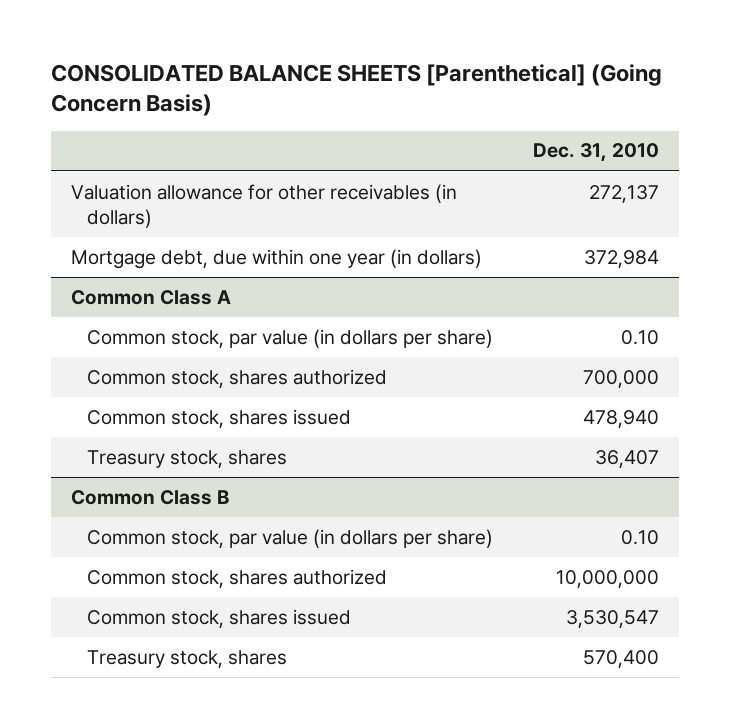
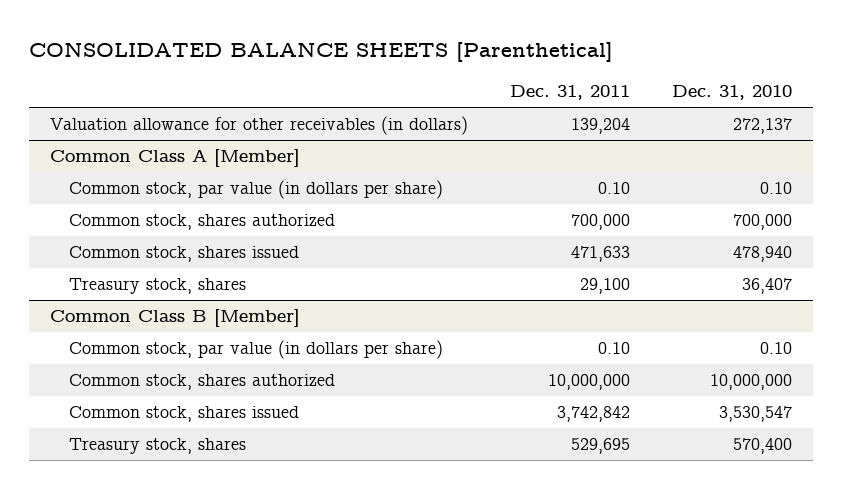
- CONSOLIDATED BALANCE SHEETS [Parenthetical] (Going Concern Basis)
+ CONSOLIDATED BALANCE SHEETS [Parenthetical]
- | Dec. 31, 2010
+ | Dec. 31, 2011 | Dec. 31, 2010
- Mortgage debt, due within one year (in dollars) | 372,984
- Common Class A
+ Common Class A [Member]
- Common Class B
+ Common Class B [Member]

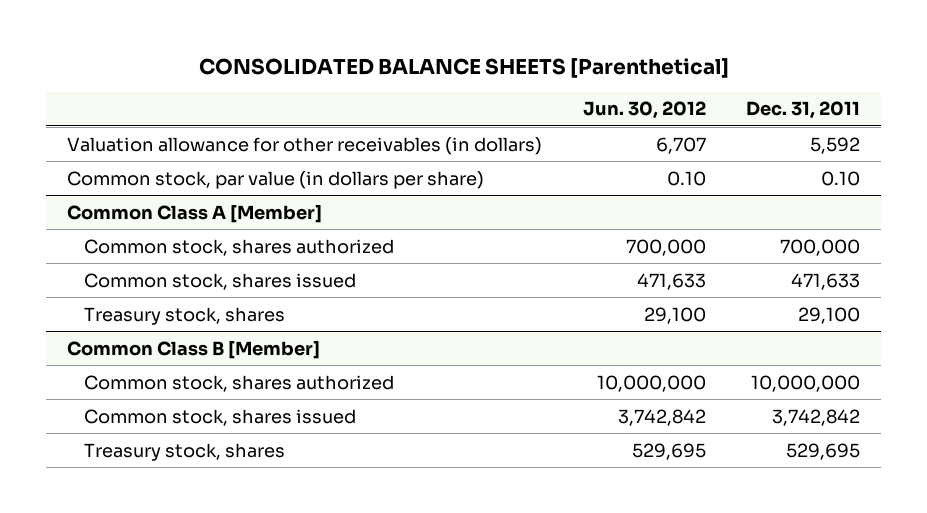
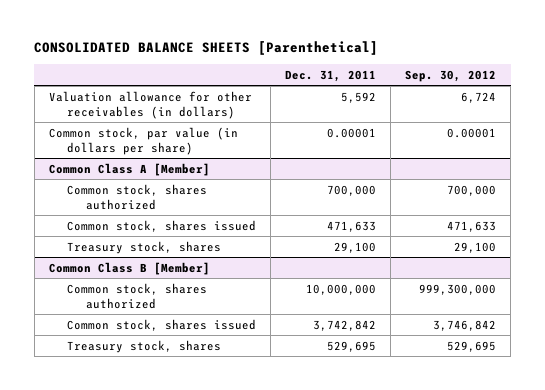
- | Jun. 30, 2012 | Dec. 31, 2011
+ | Dec. 31, 2011 | Sep. 30, 2012
- Common stock, par value (in dollars per share) | 0.10 | 0.10
+ Common stock, par value (in dollars per share) | 0.00001 | 0.00001

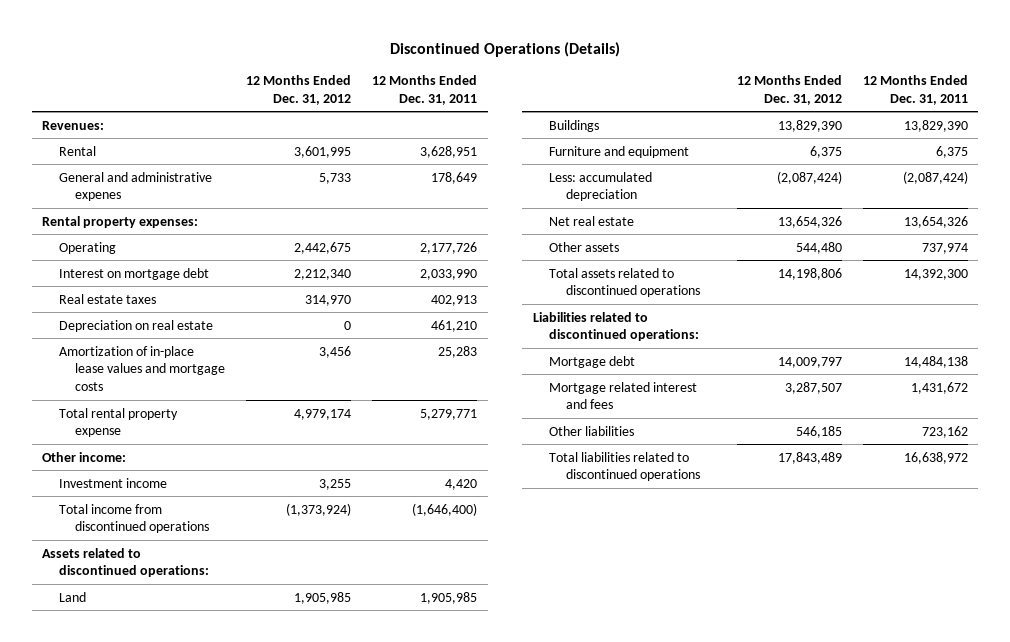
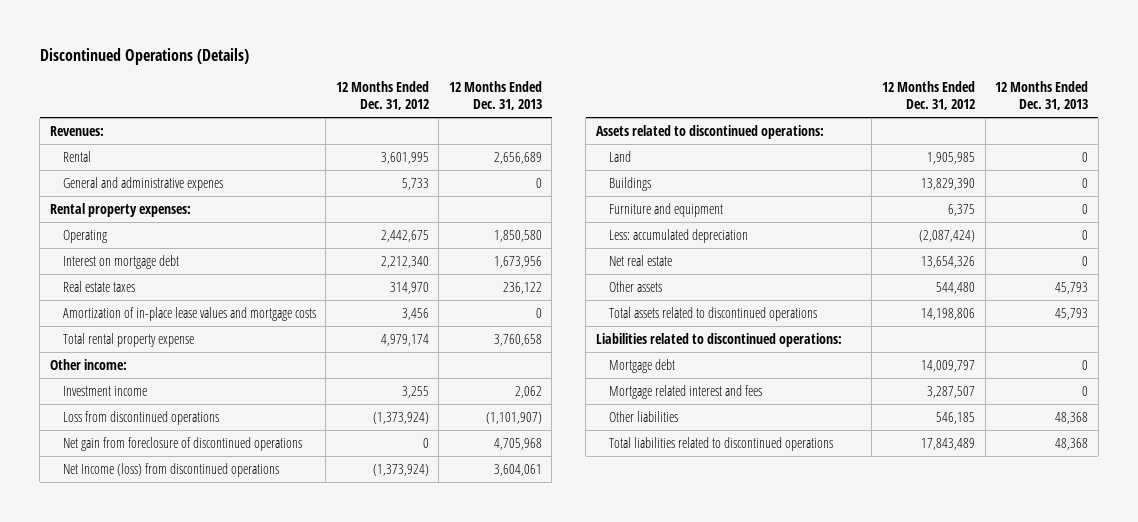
- | 12 Months Ended Dec. 31, 2012 | 12 Months Ended Dec. 31, 2011
+ | 12 Months Ended Dec. 31, 2012 | 12 Months Ended Dec. 31, 2013
- Depreciation on real estate | 0 | 461,210
- Total income from discontinued operations | (1,373,924) | (1,646,400)
+ Loss from discontinued operations | (1,373,924) | (1,101,907)
+ Net gain from foreclosure of discontinued operations | 0 | 4,705,968
+ Net Income (loss) from discontinued operations | (1,373,924) | 3,604,061

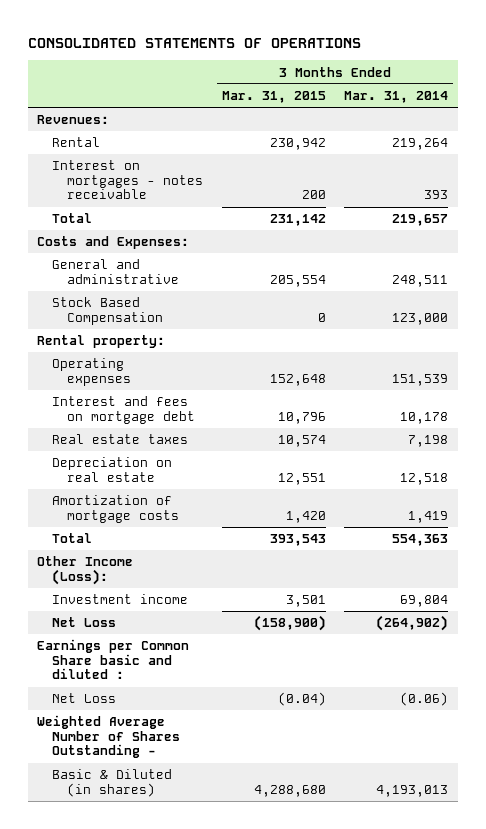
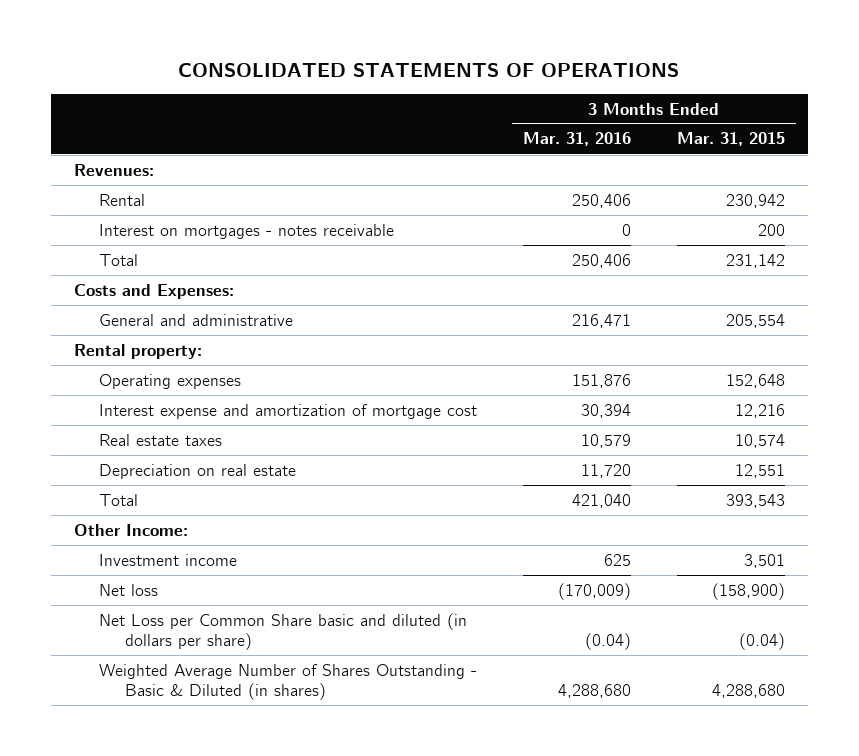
- | 3 Months Ended Mar. 31, 2015 | 3 Months Ended Mar. 31, 2014
+ | 3 Months Ended Mar. 31, 2016 | 3 Months Ended Mar. 31, 2015
- Stock Based Compensation | 0 | 123,000
- Interest and fees on mortgage debt | 10,796 | 10,178
+ Interest expense and amortization of mortgage cost | 30,394 | 12,216
- Amortization of mortgage costs | 1,420 | 1,419
- Other Income (Loss):
+ Other Income:
- Net Loss | (158,900) | (264,902)
- Earnings per Common Share basic and diluted :
- Net Loss | (0.04) | (0.06)
- Weighted Average Number of Shares Outstanding -
- Basic & Diluted (in shares) | 4,288,680 | 4,193,013
+ Net loss | (170,009) | (158,900)
+ Net Loss per Common Share basic and diluted (in dollars per share) | (0.04) | (0.04)
+ Weighted Average Number of Shares Outstanding - Basic & Diluted (in shares) | 4,288,680 | 4,288,680

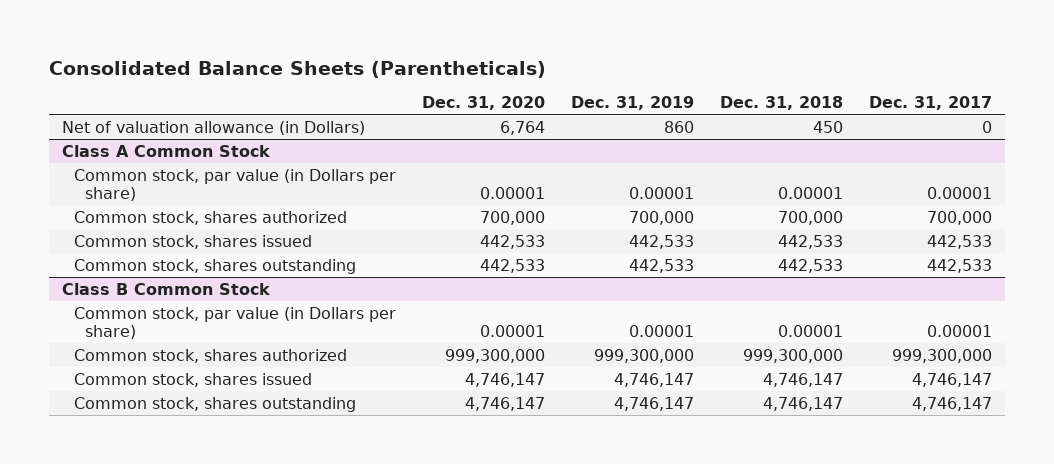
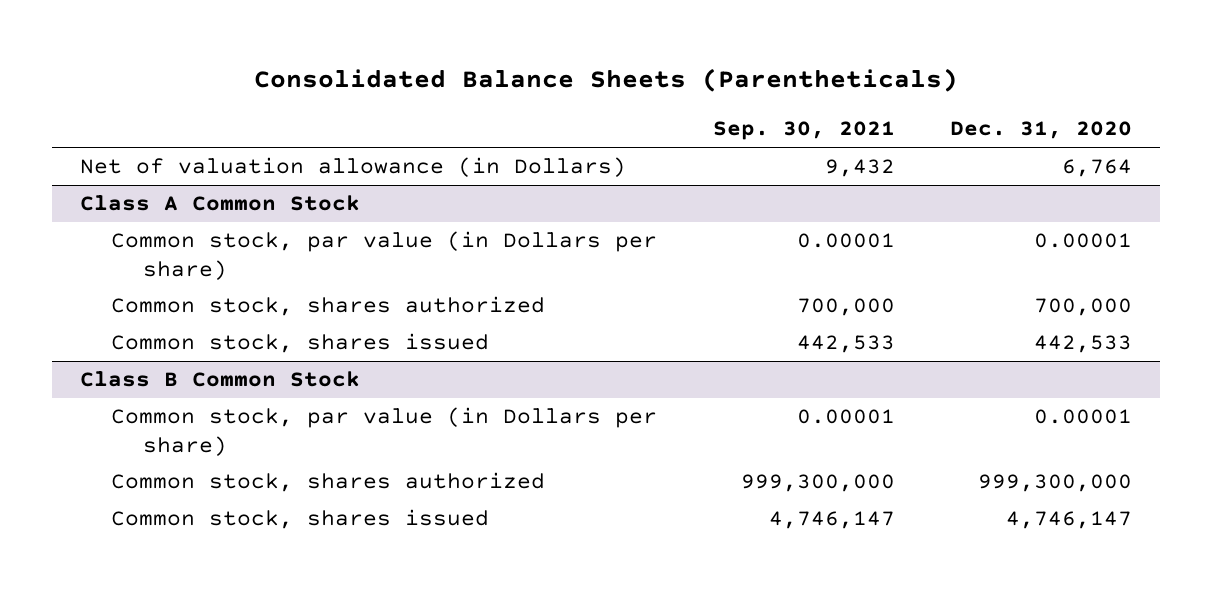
- | Dec. 31, 2020 | Dec. 31, 2019 | Dec. 31, 2018 | Dec. 31, 2017
+ | Sep. 30, 2021 | Dec. 31, 2020
@ Class A Common Stock
- Common stock, shares outstanding | 442,533 | 442,533 | 442,533 | 442,533
@ Class B Common Stock
- Common stock, shares outstanding | 4,746,147 | 4,746,147 | 4,746,147 | 4,746,147

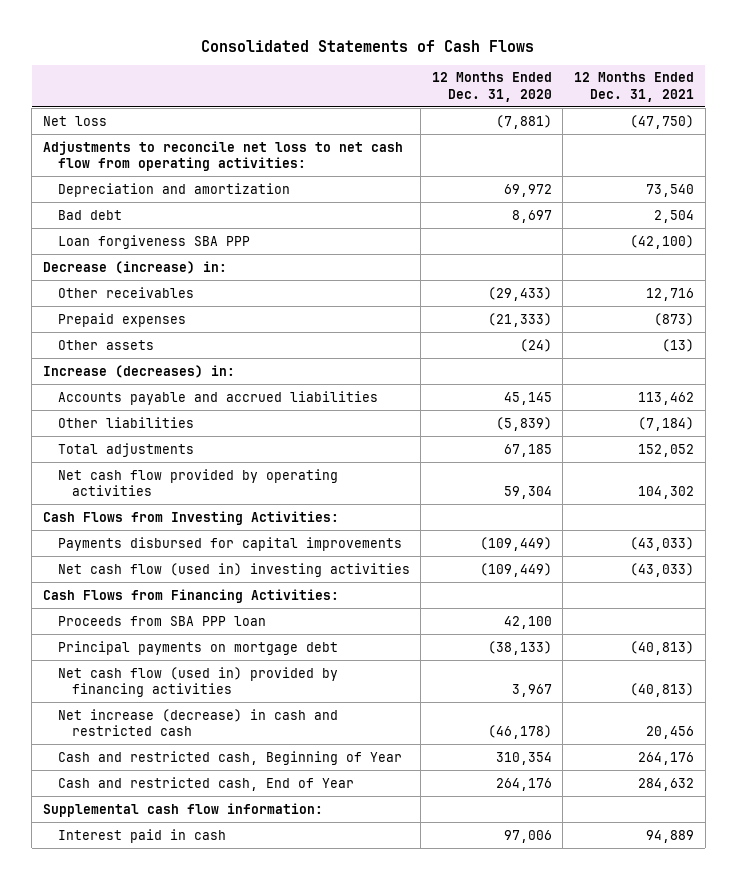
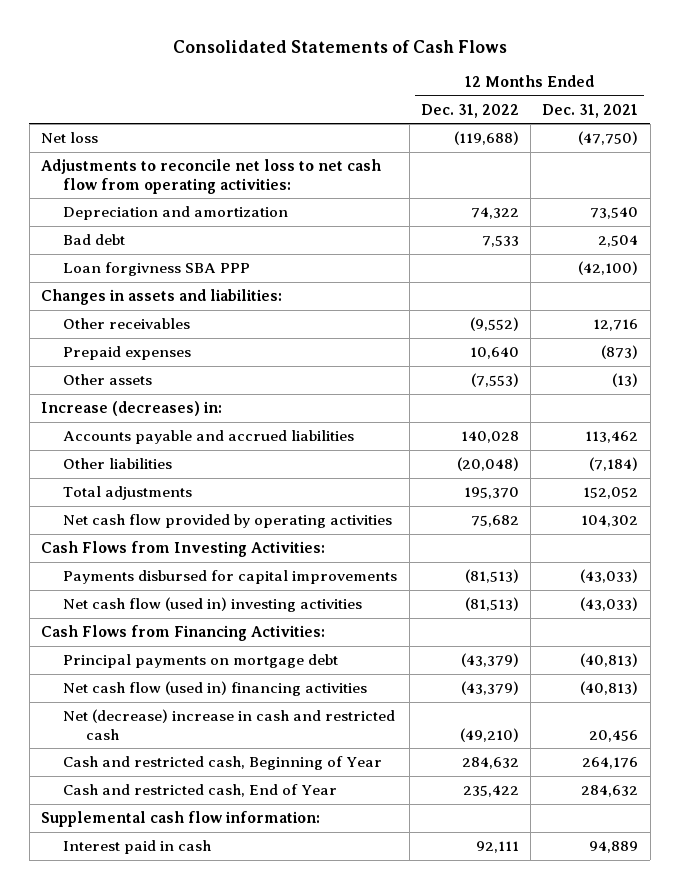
- | 12 Months Ended Dec. 31, 2020 | 12 Months Ended Dec. 31, 2021
+ | 12 Months Ended Dec. 31, 2022 | 12 Months Ended Dec. 31, 2021
- Loan forgiveness SBA PPP | | (42,100)
- Decrease (increase) in:
+ Loan forgivness SBA PPP | | (42,100)
+ Changes in assets and liabilities:
- Proceeds from SBA PPP loan | 42,100 |
- Net cash flow (used in) provided by financing activities | 3,967 | (40,813)
- Net increase (decrease) in cash and restricted cash | (46,178) | 20,456
+ Net cash flow (used in) financing activities | (43,379) | (40,813)
+ Net (decrease) increase in cash and restricted cash | (49,210) | 20,456

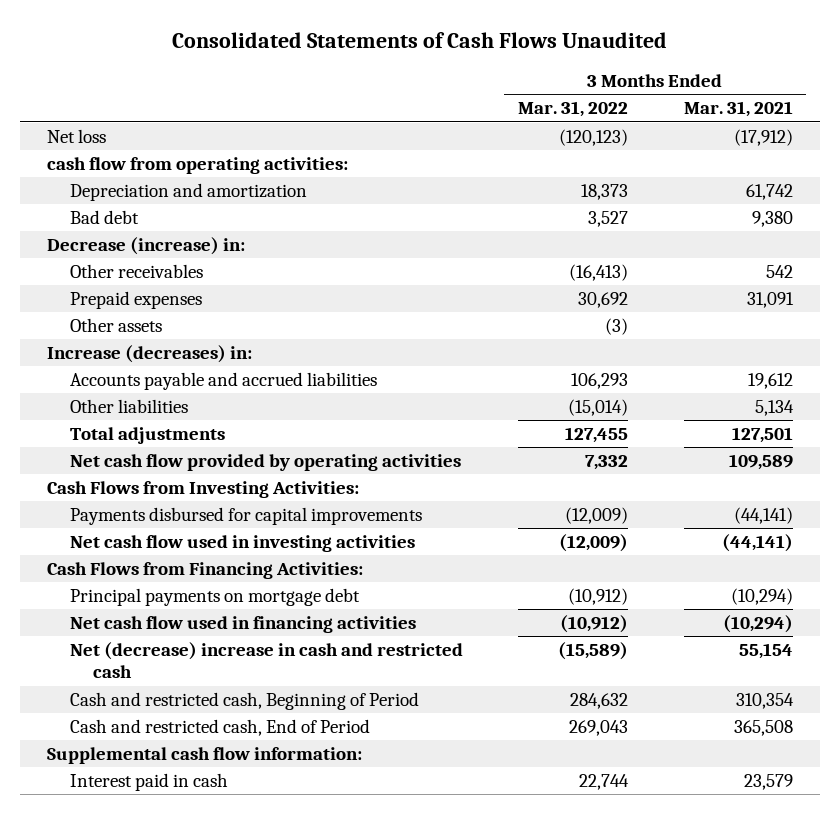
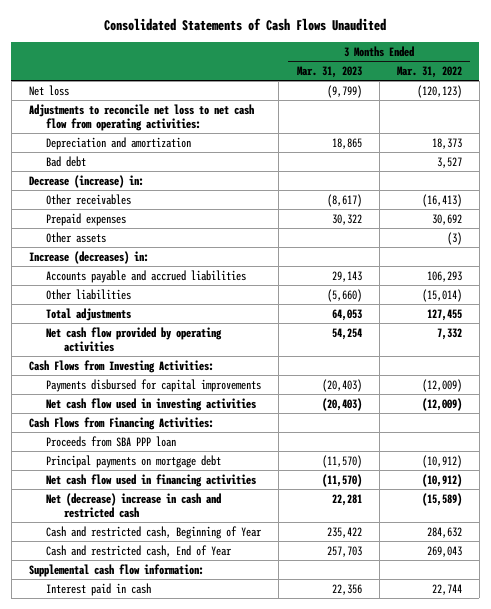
- | 3 Months Ended Mar. 31, 2022 | 3 Months Ended Mar. 31, 2021
+ | 3 Months Ended Mar. 31, 2023 | 3 Months Ended Mar. 31, 2022
- cash flow from operating activities:
+ Adjustments to reconcile net loss to net cash flow from operating activities:
+ Proceeds from SBA PPP loan
- Cash and restricted cash, Beginning of Period | 284,632 | 310,354
- Cash and restricted cash, End of Period | 269,043 | 365,508
+ Cash and restricted cash, Beginning of Year | 235,422 | 284,632
+ Cash and restricted cash, End of Year | 257,703 | 269,043

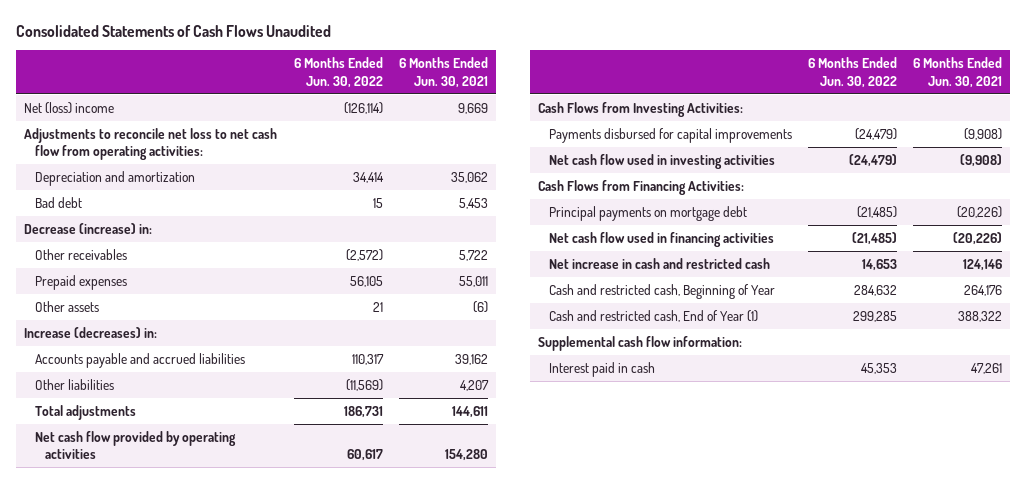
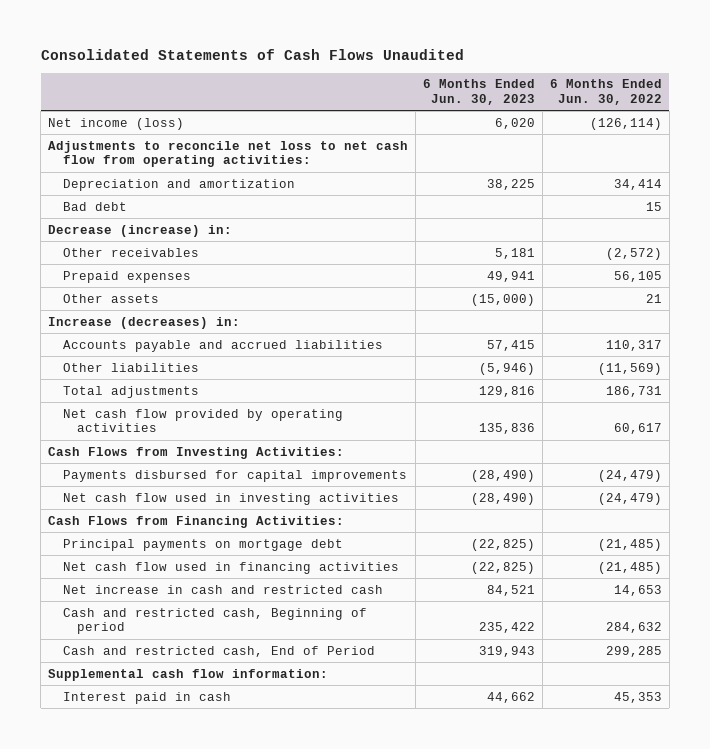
- | 6 Months Ended Jun. 30, 2022 | 6 Months Ended Jun. 30, 2021
+ | 6 Months Ended Jun. 30, 2023 | 6 Months Ended Jun. 30, 2022
- Net (loss) income | (126,114) | 9,669
+ Net income (loss) | 6,020 | (126,114)
- Cash and restricted cash, Beginning of Year | 284,632 | 264,176
- Cash and restricted cash, End of Year (1) | 299,285 | 388,322
+ Cash and restricted cash, Beginning of period | 235,422 | 284,632
+ Cash and restricted cash, End of Period | 319,943 | 299,285

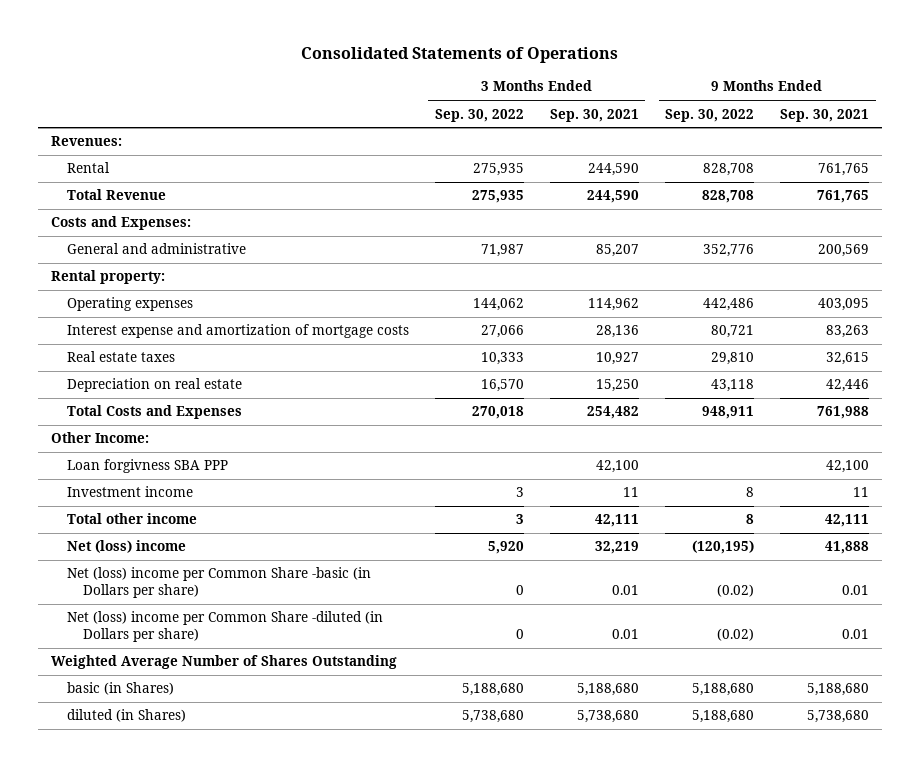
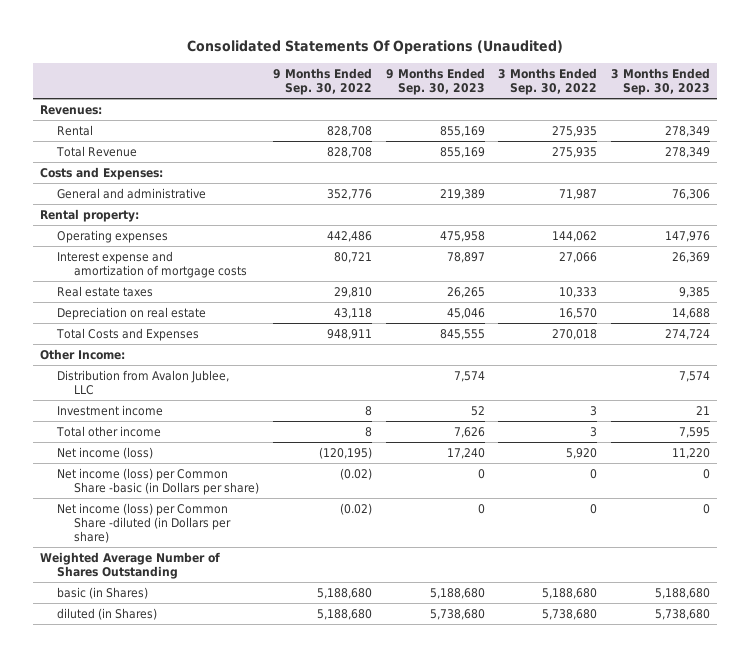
- Consolidated Statements of Operations
+ Consolidated Statements Of Operations (Unaudited)
- | 3 Months Ended Sep. 30, 2022 | 3 Months Ended Sep. 30, 2021 | 9 Months Ended Sep. 30, 2022 | 9 Months Ended Sep. 30, 2021
+ | 9 Months Ended Sep. 30, 2022 | 9 Months Ended Sep. 30, 2023 | 3 Months Ended Sep. 30, 2022 | 3 Months Ended Sep. 30, 2023
- Loan forgivness SBA PPP | | 42,100 | | 42,100
+ Distribution from Avalon Jublee, LLC | | 7,574 | | 7,574
- Net (loss) income | 5,920 | 32,219 | (120,195) | 41,888
- Net (loss) income per Common Share -basic (in Dollars per share) | 0 | 0.01 | (0.02) | 0.01
- Net (loss) income per Common Share -diluted (in Dollars per share) | 0 | 0.01 | (0.02) | 0.01
+ Net income (loss) | (120,195) | 17,240 | 5,920 | 11,220
+ Net income (loss) per Common Share -basic (in Dollars per share) | (0.02) | 0 | 0 | 0
+ Net income (loss) per Common Share -diluted (in Dollars per share) | (0.02) | 0 | 0 | 0

